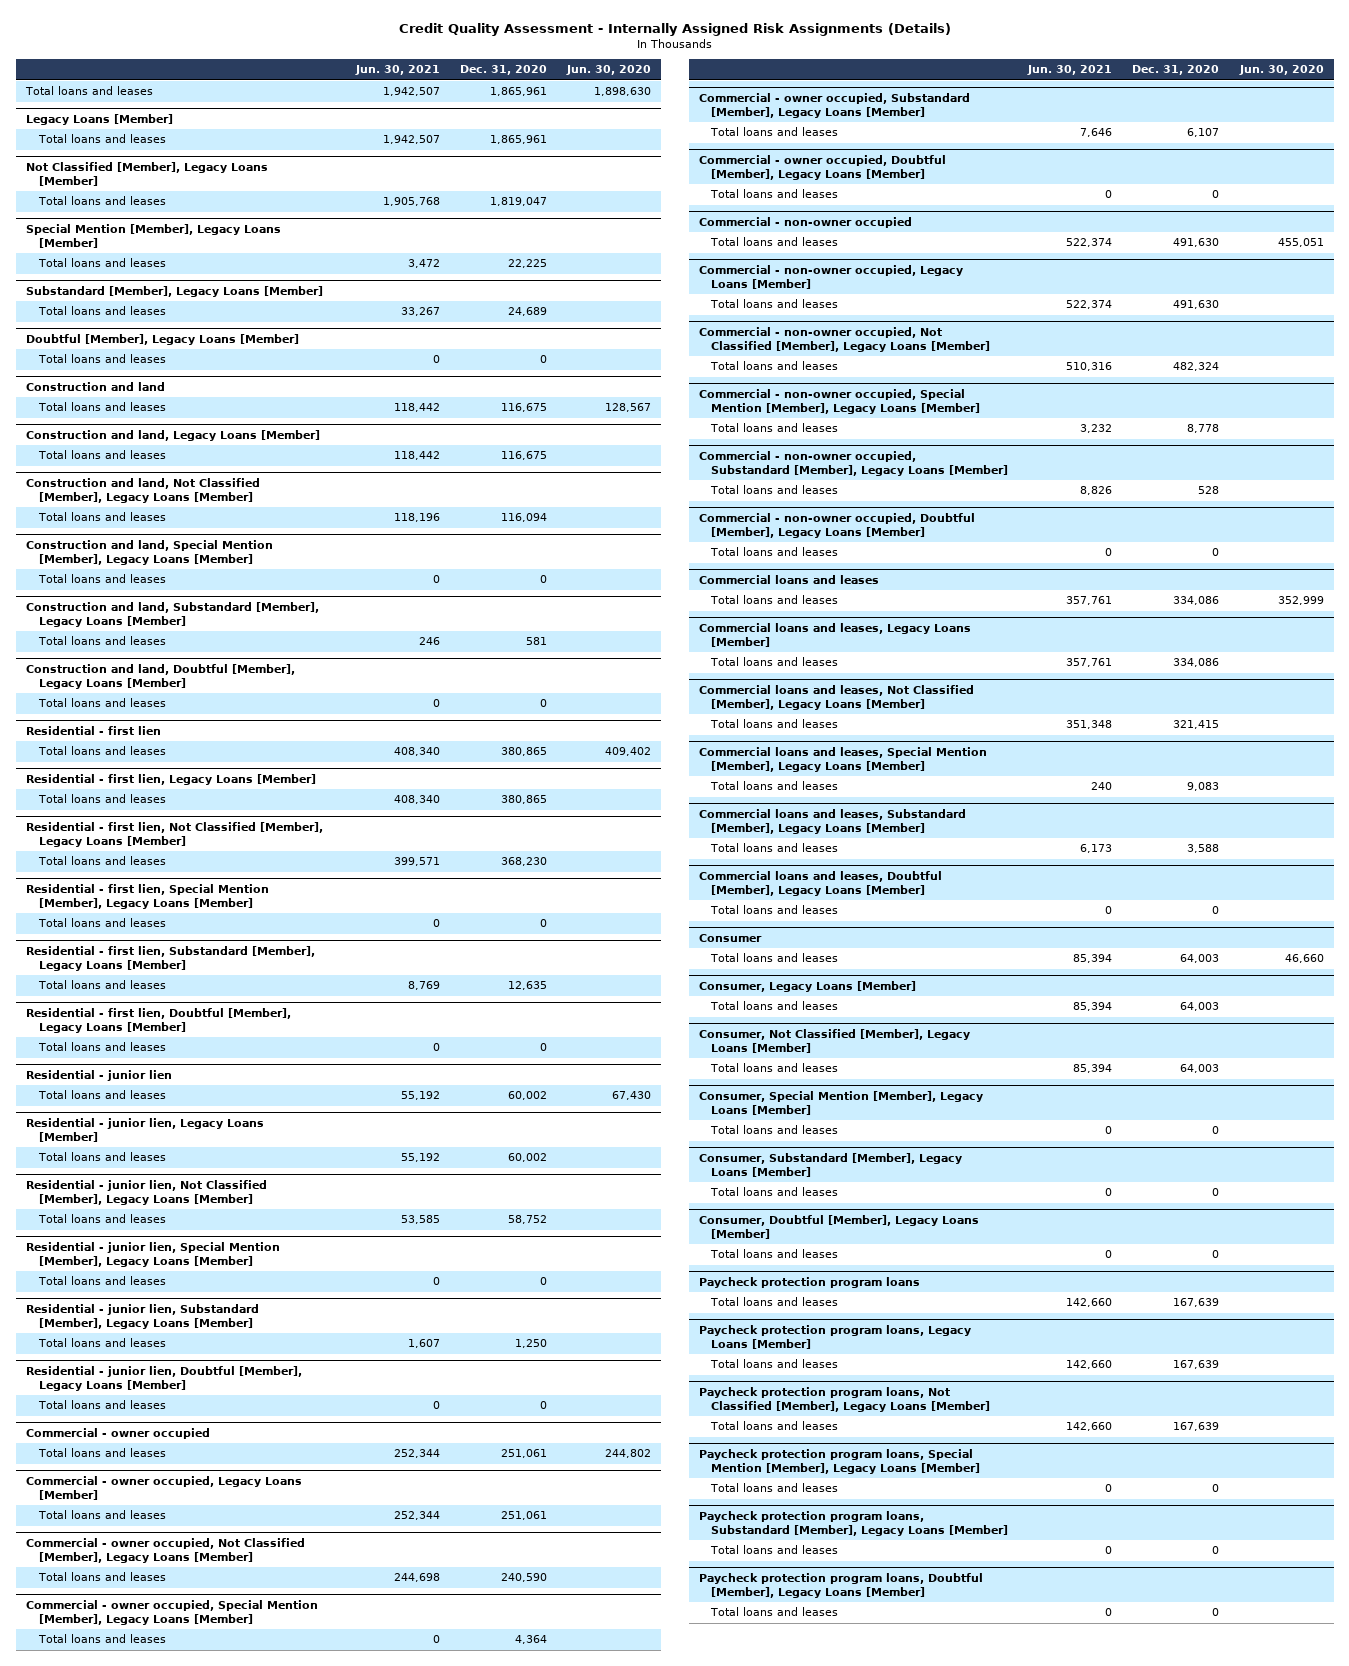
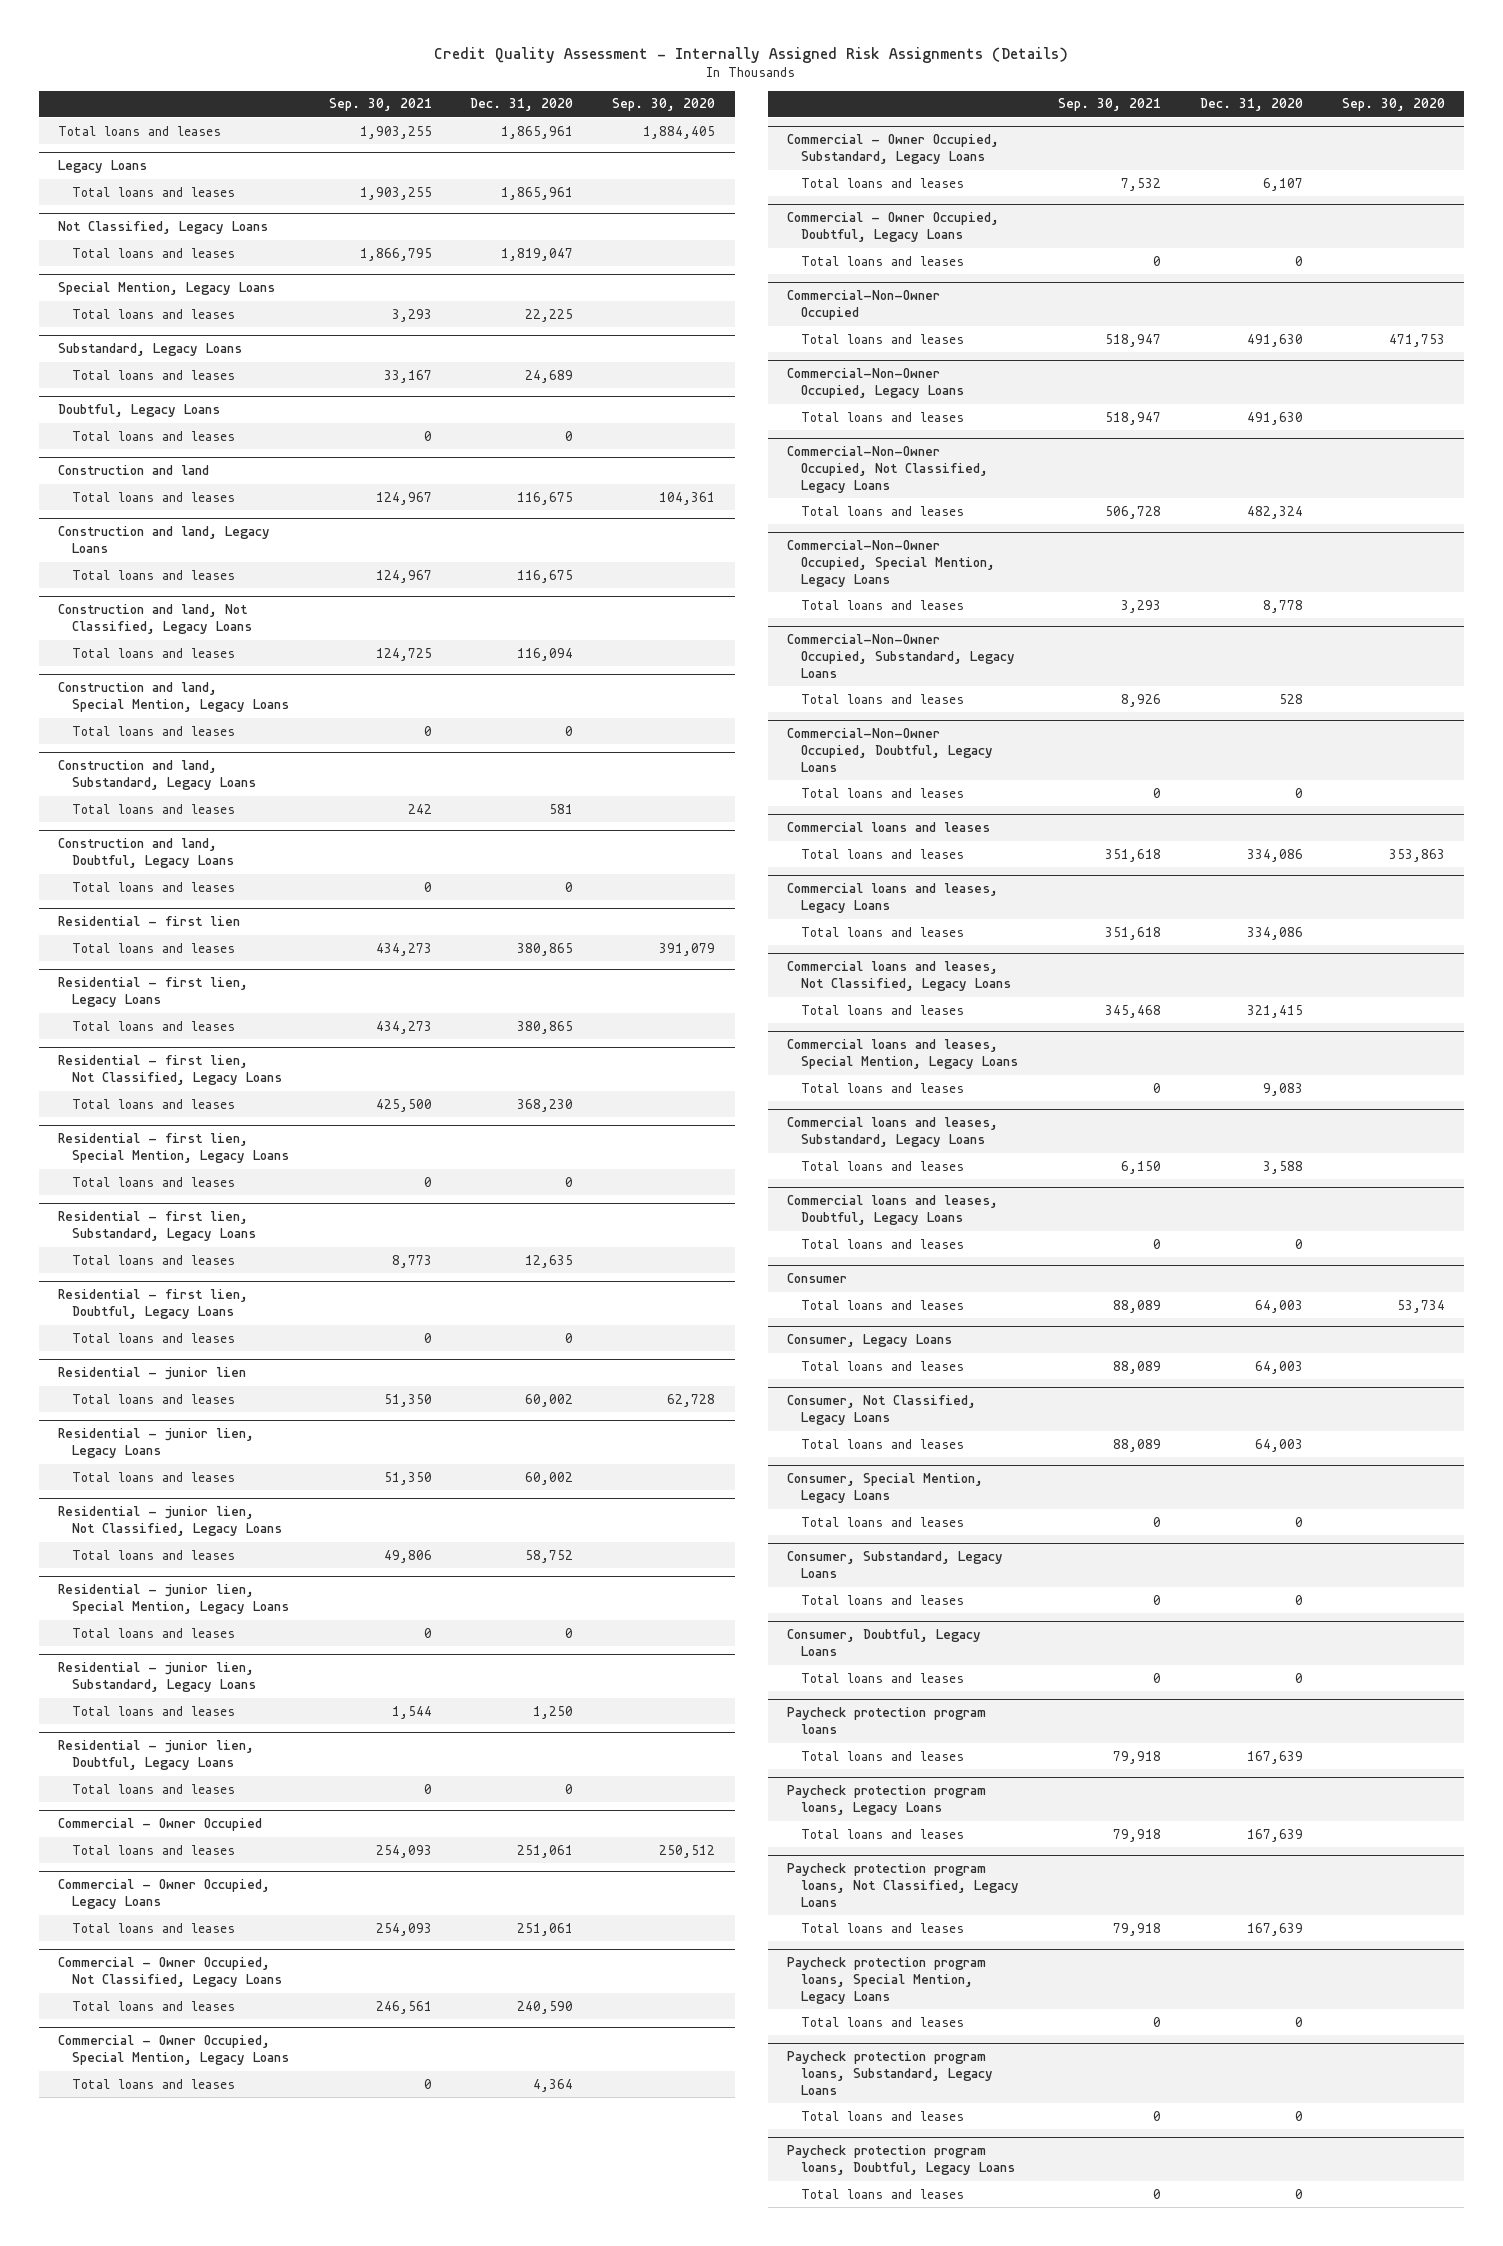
- | Jun. 30, 2021 | Dec. 31, 2020 | Jun. 30, 2020
+ | Sep. 30, 2021 | Dec. 31, 2020 | Sep. 30, 2020
- Legacy Loans [Member]
+ Legacy Loans
- Not Classified [Member], Legacy Loans [Member]
+ Not Classified, Legacy Loans
- Special Mention [Member], Legacy Loans [Member]
+ Special Mention, Legacy Loans
- Substandard [Member], Legacy Loans [Member]
+ Substandard, Legacy Loans
- Doubtful [Member], Legacy Loans [Member]
+ Doubtful, Legacy Loans
- Construction and land, Legacy Loans [Member]
+ Construction and land, Legacy Loans
- Construction and land, Not Classified [Member], Legacy Loans [Member]
+ Construction and land, Not Classified, Legacy Loans
- Construction and land, Special Mention [Member], Legacy Loans [Member]
+ Construction and land, Special Mention, Legacy Loans
- Construction and land, Substandard [Member], Legacy Loans [Member]
+ Construction and land, Substandard, Legacy Loans
- Construction and land, Doubtful [Member], Legacy Loans [Member]
+ Construction and land, Doubtful, Legacy Loans
- Residential - first lien, Legacy Loans [Member]
+ Residential - first lien, Legacy Loans
- Residential - first lien, Not Classified [Member], Legacy Loans [Member]
+ Residential - first lien, Not Classified, Legacy Loans
- Residential - first lien, Special Mention [Member], Legacy Loans [Member]
+ Residential - first lien, Special Mention, Legacy Loans
- Residential - first lien, Substandard [Member], Legacy Loans [Member]
+ Residential - first lien, Substandard, Legacy Loans
- Residential - first lien, Doubtful [Member], Legacy Loans [Member]
+ Residential - first lien, Doubtful, Legacy Loans
- Residential - junior lien, Legacy Loans [Member]
+ Residential - junior lien, Legacy Loans
- Residential - junior lien, Not Classified [Member], Legacy Loans [Member]
+ Residential - junior lien, Not Classified, Legacy Loans
- Residential - junior lien, Special Mention [Member], Legacy Loans [Member]
+ Residential - junior lien, Special Mention, Legacy Loans
- Residential - junior lien, Substandard [Member], Legacy Loans [Member]
+ Residential - junior lien, Substandard, Legacy Loans
- Residential - junior lien, Doubtful [Member], Legacy Loans [Member]
+ Residential - junior lien, Doubtful, Legacy Loans
- Commercial - owner occupied
+ Commercial - Owner Occupied
- Commercial - owner occupied, Legacy Loans [Member]
+ Commercial - Owner Occupied, Legacy Loans
- Commercial - owner occupied, Not Classified [Member], Legacy Loans [Member]
+ Commercial - Owner Occupied, Not Classified, Legacy Loans
- Commercial - owner occupied, Special Mention [Member], Legacy Loans [Member]
+ Commercial - Owner Occupied, Special Mention, Legacy Loans
- Commercial - owner occupied, Substandard [Member], Legacy Loans [Member]
+ Commercial - Owner Occupied, Substandard, Legacy Loans
- Commercial - owner occupied, Doubtful [Member], Legacy Loans [Member]
+ Commercial - Owner Occupied, Doubtful, Legacy Loans
- Commercial - non-owner occupied
+ Commercial-Non-Owner Occupied
- Commercial - non-owner occupied, Legacy Loans [Member]
+ Commercial-Non-Owner Occupied, Legacy Loans
- Commercial - non-owner occupied, Not Classified [Member], Legacy Loans [Member]
+ Commercial-Non-Owner Occupied, Not Classified, Legacy Loans
- Commercial - non-owner occupied, Special Mention [Member], Legacy Loans [Member]
+ Commercial-Non-Owner Occupied, Special Mention, Legacy Loans
- Commercial - non-owner occupied, Substandard [Member], Legacy Loans [Member]
+ Commercial-Non-Owner Occupied, Substandard, Legacy Loans
- Commercial - non-owner occupied, Doubtful [Member], Legacy Loans [Member]
+ Commercial-Non-Owner Occupied, Doubtful, Legacy Loans
- Commercial loans and leases, Legacy Loans [Member]
+ Commercial loans and leases, Legacy Loans
- Commercial loans and leases, Not Classified [Member], Legacy Loans [Member]
+ Commercial loans and leases, Not Classified, Legacy Loans
- Commercial loans and leases, Special Mention [Member], Legacy Loans [Member]
+ Commercial loans and leases, Special Mention, Legacy Loans
- Commercial loans and leases, Substandard [Member], Legacy Loans [Member]
+ Commercial loans and leases, Substandard, Legacy Loans
- Commercial loans and leases, Doubtful [Member], Legacy Loans [Member]
+ Commercial loans and leases, Doubtful, Legacy Loans
- Consumer, Legacy Loans [Member]
+ Consumer, Legacy Loans
- Consumer, Not Classified [Member], Legacy Loans [Member]
+ Consumer, Not Classified, Legacy Loans
- Consumer, Special Mention [Member], Legacy Loans [Member]
+ Consumer, Special Mention, Legacy Loans
- Consumer, Substandard [Member], Legacy Loans [Member]
+ Consumer, Substandard, Legacy Loans
- Consumer, Doubtful [Member], Legacy Loans [Member]
+ Consumer, Doubtful, Legacy Loans
- Paycheck protection program loans, Legacy Loans [Member]
+ Paycheck protection program loans, Legacy Loans
- Paycheck protection program loans, Not Classified [Member], Legacy Loans [Member]
+ Paycheck protection program loans, Not Classified, Legacy Loans
- Paycheck protection program loans, Special Mention [Member], Legacy Loans [Member]
+ Paycheck protection program loans, Special Mention, Legacy Loans
- Paycheck protection program loans, Substandard [Member], Legacy Loans [Member]
+ Paycheck protection program loans, Substandard, Legacy Loans
- Paycheck protection program loans, Doubtful [Member], Legacy Loans [Member]
+ Paycheck protection program loans, Doubtful, Legacy Loans

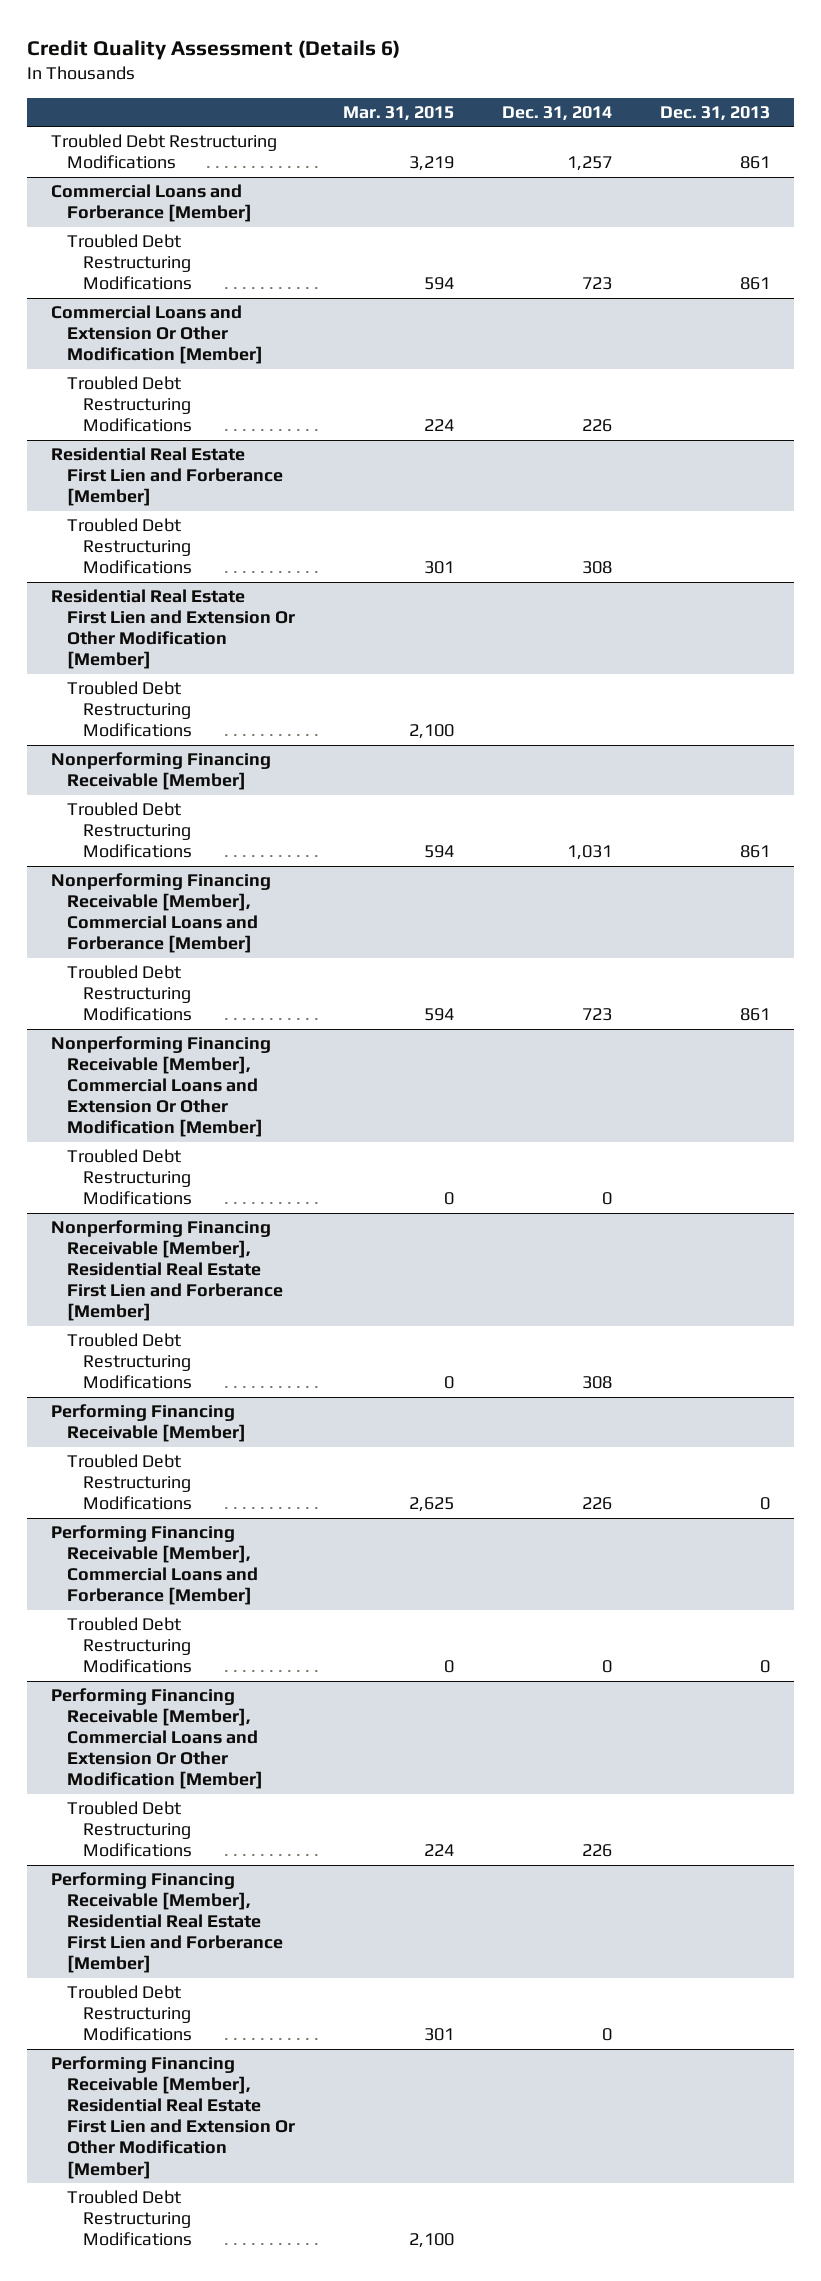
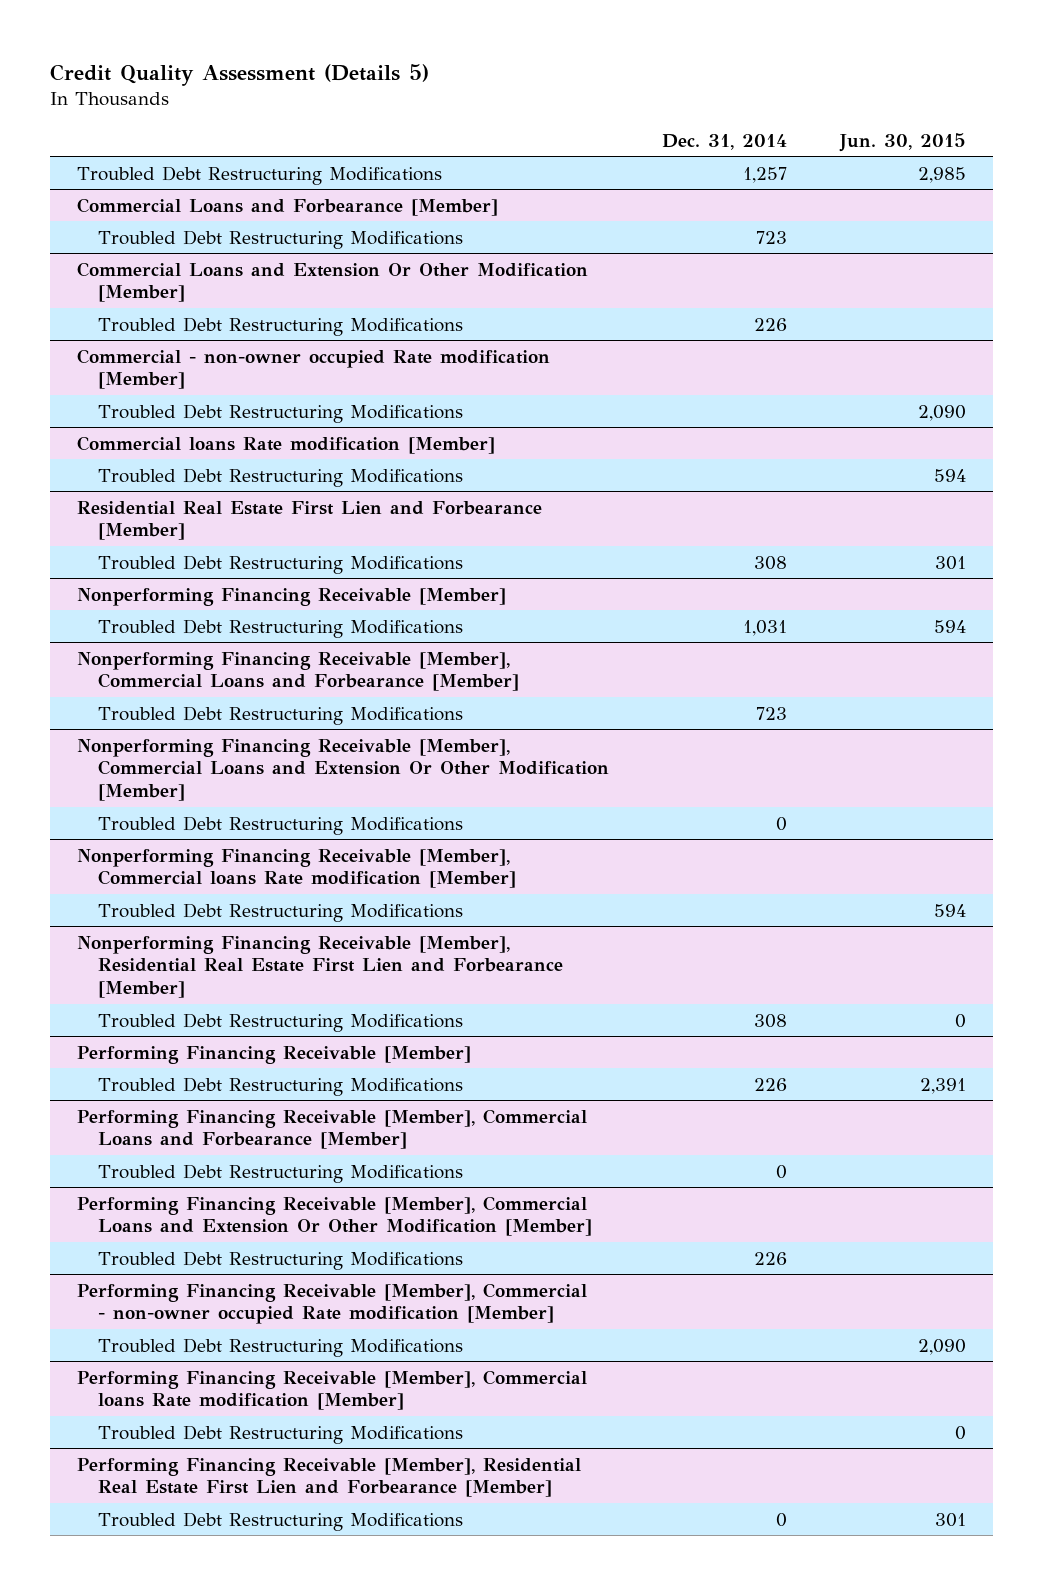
- Credit Quality Assessment (Details 6)
+ Credit Quality Assessment (Details 5)
- | Mar. 31, 2015 | Dec. 31, 2014 | Dec. 31, 2013
+ | Dec. 31, 2014 | Jun. 30, 2015
- Commercial Loans and Forberance [Member]
+ Commercial Loans and Forbearance [Member]
- Residential Real Estate First Lien and Forberance [Member]
- Troubled Debt Restructuring Modifications | 301 | 308 |
- Residential Real Estate First Lien and Extension Or Other Modification [Member]
+ Commercial - non-owner occupied Rate modification [Member]
+ Commercial loans Rate modification [Member]
+ Troubled Debt Restructuring Modifications | | 594
+ Residential Real Estate First Lien and Forbearance [Member]
+ Troubled Debt Restructuring Modifications | 308 | 301
- Nonperforming Financing Receivable [Member], Commercial Loans and Forberance [Member]
+ Nonperforming Financing Receivable [Member], Commercial Loans and Forbearance [Member]
- Nonperforming Financing Receivable [Member], Residential Real Estate First Lien and Forberance [Member]
+ Nonperforming Financing Receivable [Member], Commercial loans Rate modification [Member]
+ Troubled Debt Restructuring Modifications | | 594
+ Nonperforming Financing Receivable [Member], Residential Real Estate First Lien and Forbearance [Member]
- Performing Financing Receivable [Member], Commercial Loans and Forberance [Member]
+ Performing Financing Receivable [Member], Commercial Loans and Forbearance [Member]
- Performing Financing Receivable [Member], Residential Real Estate First Lien and Forberance [Member]
- Troubled Debt Restructuring Modifications | 301 | 0 |
- Performing Financing Receivable [Member], Residential Real Estate First Lien and Extension Or Other Modification [Member]
+ Performing Financing Receivable [Member], Commercial - non-owner occupied Rate modification [Member]
+ Performing Financing Receivable [Member], Commercial loans Rate modification [Member]
+ Troubled Debt Restructuring Modifications | | 0
+ Performing Financing Receivable [Member], Residential Real Estate First Lien and Forbearance [Member]
+ Troubled Debt Restructuring Modifications | 0 | 301

